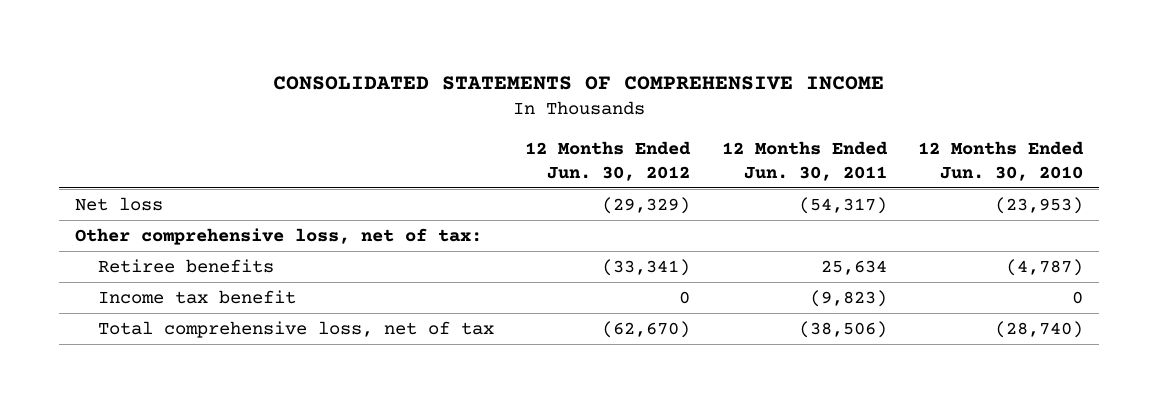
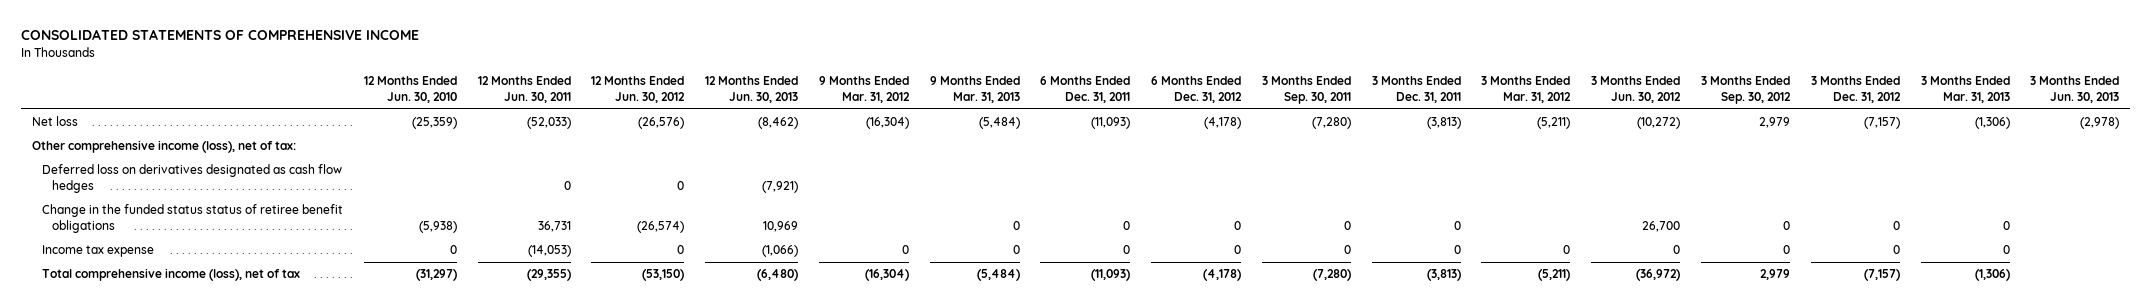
- | 12 Months Ended Jun. 30, 2012 | 12 Months Ended Jun. 30, 2011 | 12 Months Ended Jun. 30, 2010
+ | 12 Months Ended Jun. 30, 2010 | 12 Months Ended Jun. 30, 2011 | 12 Months Ended Jun. 30, 2012 | 12 Months Ended Jun. 30, 2013 | 9 Months Ended Mar. 31, 2012 | 9 Months Ended Mar. 31, 2013 | 6 Months Ended Dec. 31, 2011 | 6 Months Ended Dec. 31, 2012 | 3 Months Ended Sep. 30, 2011 | 3 Months Ended Dec. 31, 2011 | 3 Months Ended Mar. 31, 2012 | 3 Months Ended Jun. 30, 2012 | 3 Months Ended Sep. 30, 2012 | 3 Months Ended Dec. 31, 2012 | 3 Months Ended Mar. 31, 2013 | 3 Months Ended Jun. 30, 2013
- Net loss | (29,329) | (54,317) | (23,953)
- Other comprehensive loss, net of tax:
- Retiree benefits | (33,341) | 25,634 | (4,787)
- Income tax benefit | 0 | (9,823) | 0
- Total comprehensive loss, net of tax | (62,670) | (38,506) | (28,740)
+ Net loss | (25,359) | (52,033) | (26,576) | (8,462) | (16,304) | (5,484) | (11,093) | (4,178) | (7,280) | (3,813) | (5,211) | (10,272) | 2,979 | (7,157) | (1,306) | (2,978)
+ Other comprehensive income (loss), net of tax:
+ Deferred loss on derivatives designated as cash flow hedges | | 0 | 0 | (7,921) | | | | | | | | | | | |
+ Change in the funded status status of retiree benefit obligations | (5,938) | 36,731 | (26,574) | 10,969 | | 0 | 0 | 0 | 0 | 0 | | 26,700 | 0 | 0 | 0 |
+ Income tax expense | 0 | (14,053) | 0 | (1,066) | 0 | 0 | 0 | 0 | 0 | 0 | 0 | 0 | 0 | 0 | 0 |
+ Total comprehensive income (loss), net of tax | (31,297) | (29,355) | (53,150) | (6,480) | (16,304) | (5,484) | (11,093) | (4,178) | (7,280) | (3,813) | (5,211) | (36,972) | 2,979 | (7,157) | (1,306) |

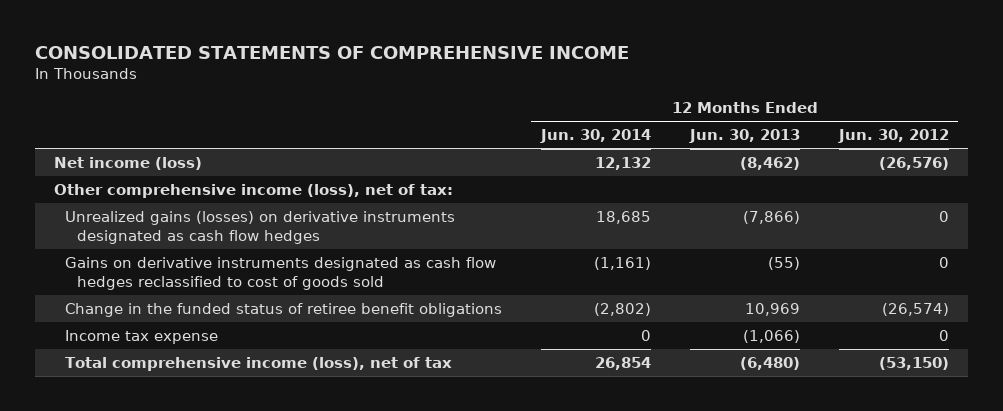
- | 12 Months Ended Jun. 30, 2010 | 12 Months Ended Jun. 30, 2011 | 12 Months Ended Jun. 30, 2012 | 12 Months Ended Jun. 30, 2013 | 9 Months Ended Mar. 31, 2012 | 9 Months Ended Mar. 31, 2013 | 6 Months Ended Dec. 31, 2011 | 6 Months Ended Dec. 31, 2012 | 3 Months Ended Sep. 30, 2011 | 3 Months Ended Dec. 31, 2011 | 3 Months Ended Mar. 31, 2012 | 3 Months Ended Jun. 30, 2012 | 3 Months Ended Sep. 30, 2012 | 3 Months Ended Dec. 31, 2012 | 3 Months Ended Mar. 31, 2013 | 3 Months Ended Jun. 30, 2013
+ | 12 Months Ended Jun. 30, 2014 | 12 Months Ended Jun. 30, 2013 | 12 Months Ended Jun. 30, 2012
- Net loss | (25,359) | (52,033) | (26,576) | (8,462) | (16,304) | (5,484) | (11,093) | (4,178) | (7,280) | (3,813) | (5,211) | (10,272) | 2,979 | (7,157) | (1,306) | (2,978)
+ Net income (loss) | 12,132 | (8,462) | (26,576)
- Deferred loss on derivatives designated as cash flow hedges | | 0 | 0 | (7,921) | | | | | | | | | | | |
- Change in the funded status status of retiree benefit obligations | (5,938) | 36,731 | (26,574) | 10,969 | | 0 | 0 | 0 | 0 | 0 | | 26,700 | 0 | 0 | 0 |
+ Unrealized gains (losses) on derivative instruments designated as cash flow hedges | 18,685 | (7,866) | 0
+ Gains on derivative instruments designated as cash flow hedges reclassified to cost of goods sold | (1,161) | (55) | 0
+ Change in the funded status of retiree benefit obligations | (2,802) | 10,969 | (26,574)

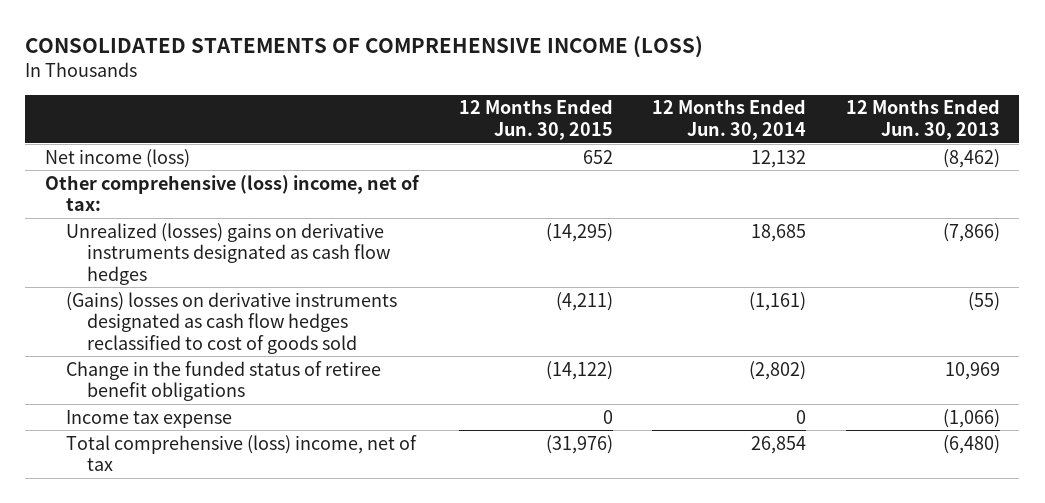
- CONSOLIDATED STATEMENTS OF COMPREHENSIVE INCOME
+ CONSOLIDATED STATEMENTS OF COMPREHENSIVE INCOME (LOSS)
- | 12 Months Ended Jun. 30, 2014 | 12 Months Ended Jun. 30, 2013 | 12 Months Ended Jun. 30, 2012
+ | 12 Months Ended Jun. 30, 2015 | 12 Months Ended Jun. 30, 2014 | 12 Months Ended Jun. 30, 2013
- Other comprehensive income (loss), net of tax:
- Unrealized gains (losses) on derivative instruments designated as cash flow hedges | 18,685 | (7,866) | 0
- Gains on derivative instruments designated as cash flow hedges reclassified to cost of goods sold | (1,161) | (55) | 0
+ Other comprehensive (loss) income, net of tax:
+ Unrealized (losses) gains on derivative instruments designated as cash flow hedges | (14,295) | 18,685 | (7,866)
+ (Gains) losses on derivative instruments designated as cash flow hedges reclassified to cost of goods sold | (4,211) | (1,161) | (55)
- Total comprehensive income (loss), net of tax | 26,854 | (6,480) | (53,150)
+ Total comprehensive (loss) income, net of tax | (31,976) | 26,854 | (6,480)

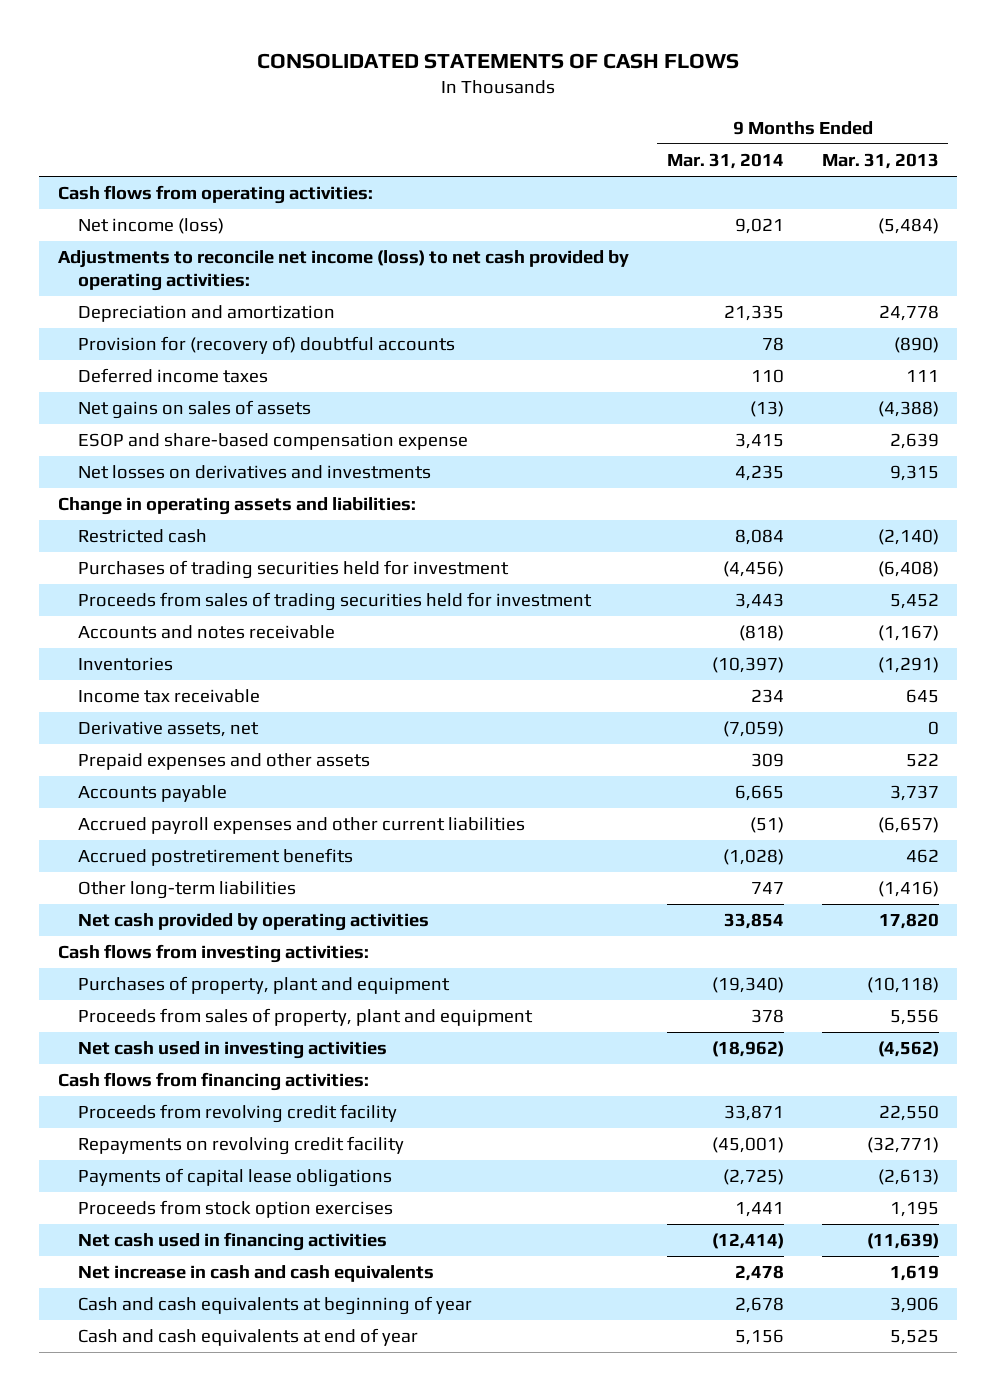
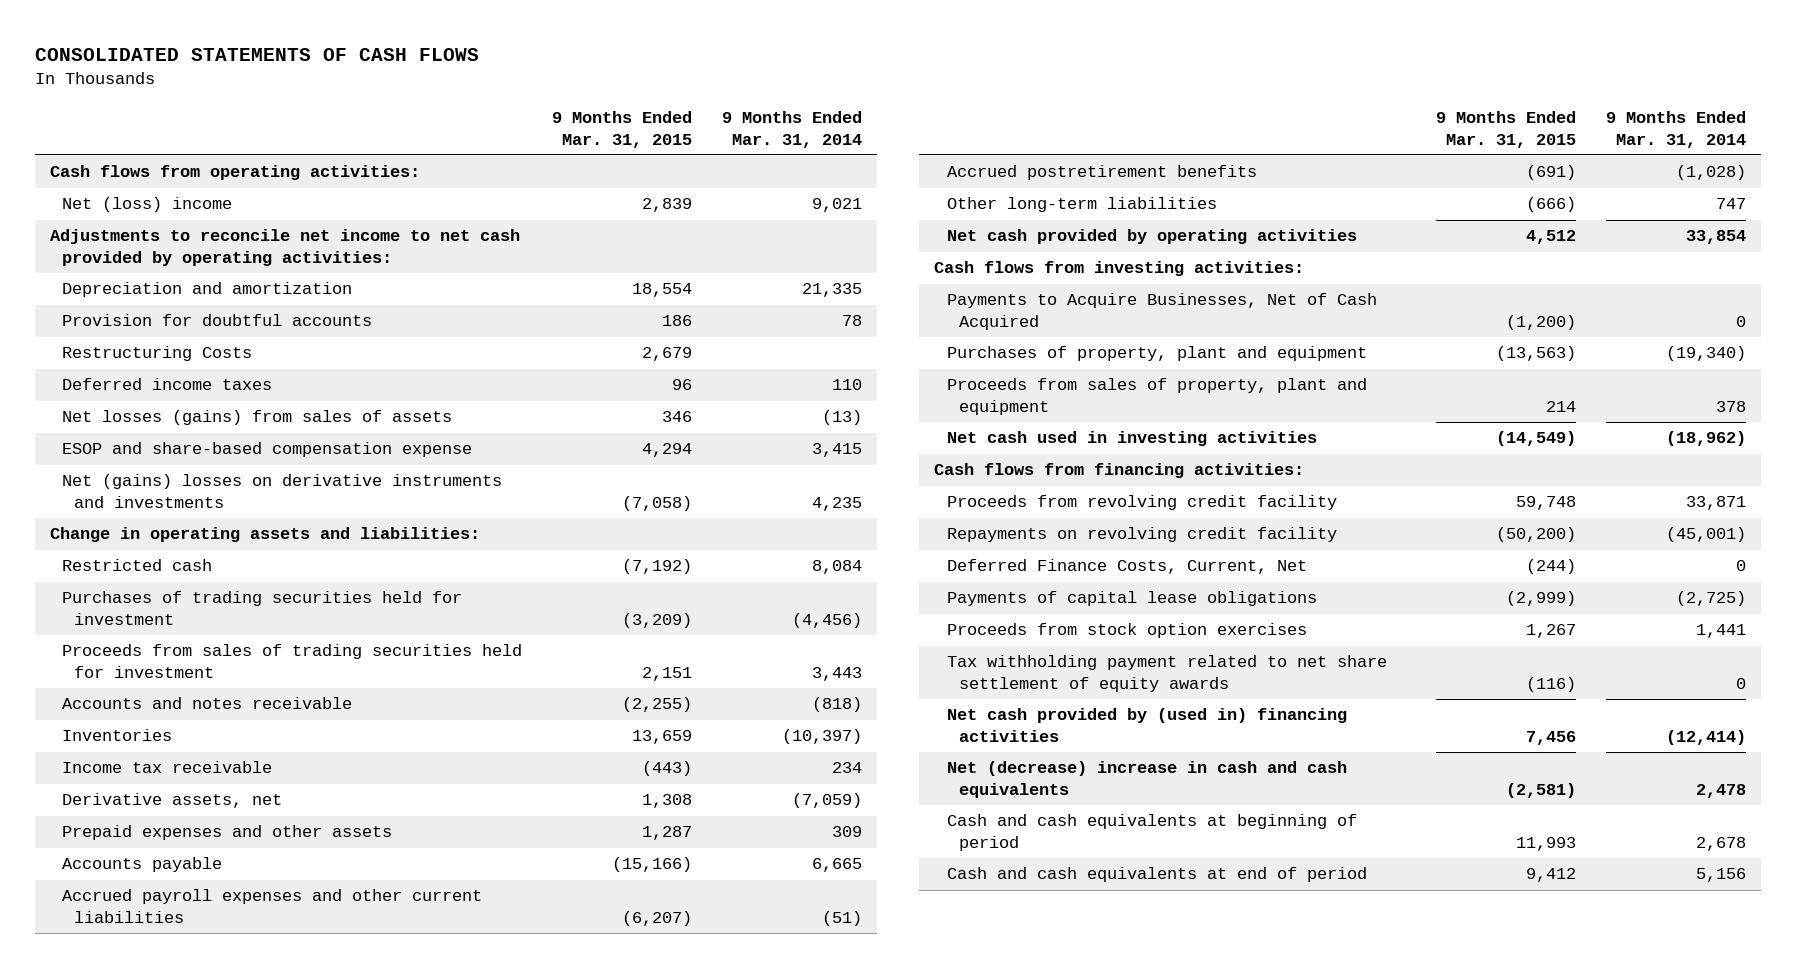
- | 9 Months Ended Mar. 31, 2014 | 9 Months Ended Mar. 31, 2013
+ | 9 Months Ended Mar. 31, 2015 | 9 Months Ended Mar. 31, 2014
- Net income (loss) | 9,021 | (5,484)
- Adjustments to reconcile net income (loss) to net cash provided by operating activities:
+ Net (loss) income | 2,839 | 9,021
+ Adjustments to reconcile net income to net cash provided by operating activities:
- Provision for (recovery of) doubtful accounts | 78 | (890)
+ Provision for doubtful accounts | 186 | 78
+ Restructuring Costs | 2,679 |
- Net gains on sales of assets | (13) | (4,388)
+ Net losses (gains) from sales of assets | 346 | (13)
- Net losses on derivatives and investments | 4,235 | 9,315
+ Net (gains) losses on derivative instruments and investments | (7,058) | 4,235
+ Payments to Acquire Businesses, Net of Cash Acquired | (1,200) | 0
+ Deferred Finance Costs, Current, Net | (244) | 0
- Net cash used in financing activities | (12,414) | (11,639)
- Net increase in cash and cash equivalents | 2,478 | 1,619
- Cash and cash equivalents at beginning of year | 2,678 | 3,906
- Cash and cash equivalents at end of year | 5,156 | 5,525
+ Tax withholding payment related to net share settlement of equity awards | (116) | 0
+ Net cash provided by (used in) financing activities | 7,456 | (12,414)
+ Net (decrease) increase in cash and cash equivalents | (2,581) | 2,478
+ Cash and cash equivalents at beginning of period | 11,993 | 2,678
+ Cash and cash equivalents at end of period | 9,412 | 5,156

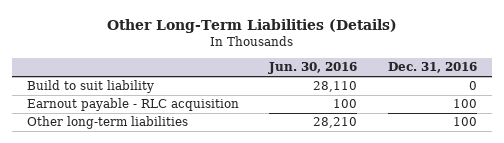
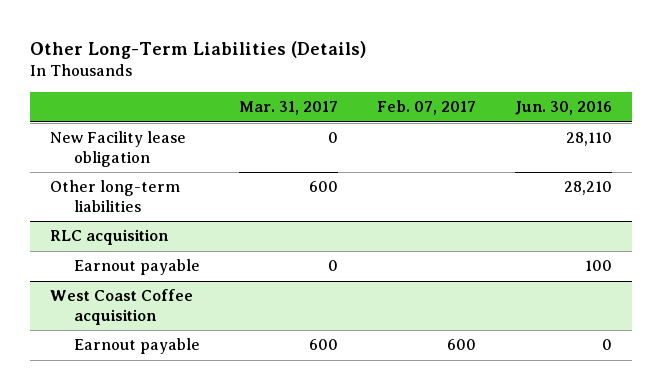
- | Jun. 30, 2016 | Dec. 31, 2016
+ | Mar. 31, 2017 | Feb. 07, 2017 | Jun. 30, 2016
- Build to suit liability | 28,110 | 0
- Earnout payable - RLC acquisition | 100 | 100
+ New Facility lease obligation | 0 | | 28,110
+ RLC acquisition
+ Earnout payable | 0 | | 100
+ West Coast Coffee acquisition
+ Earnout payable | 600 | 600 | 0

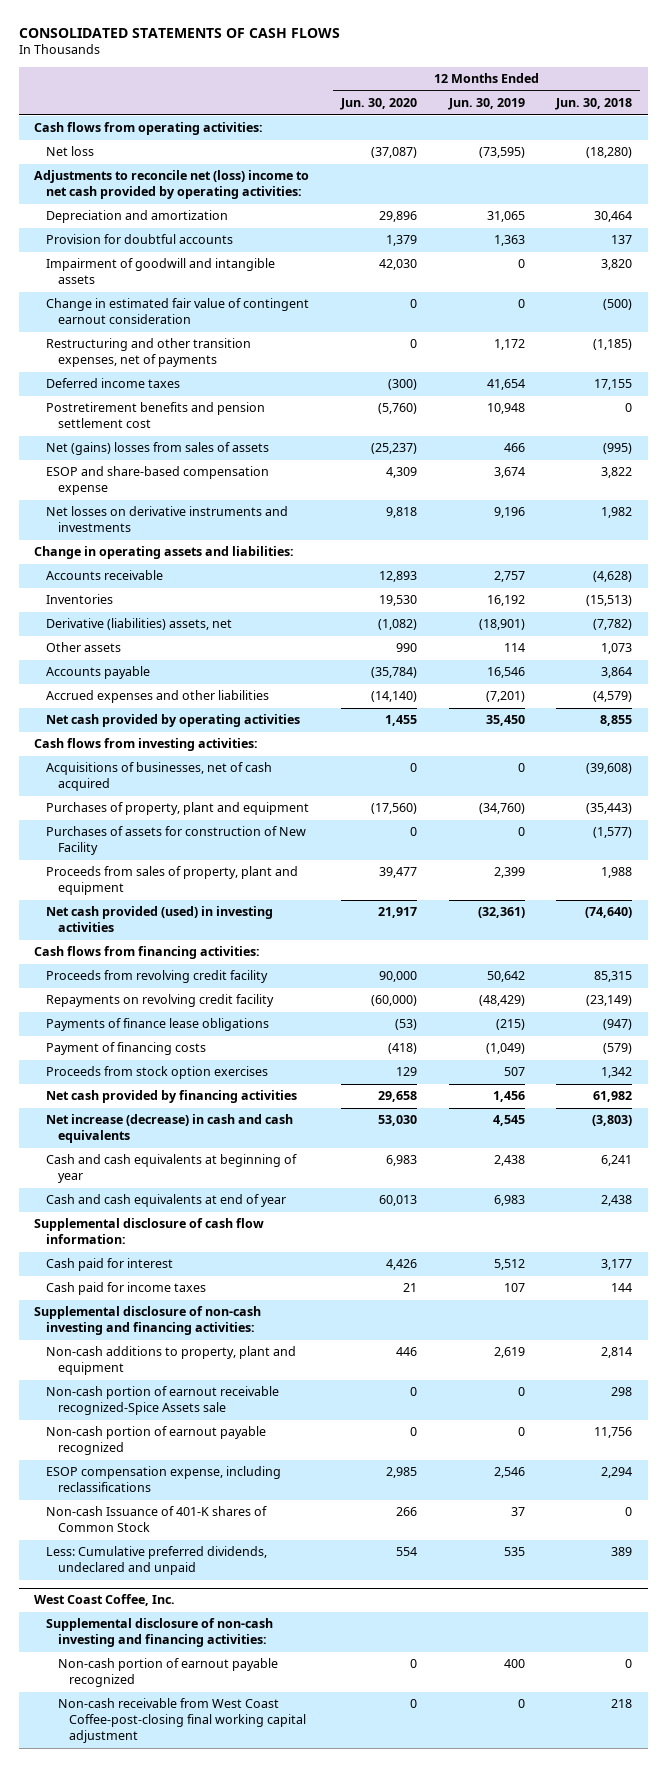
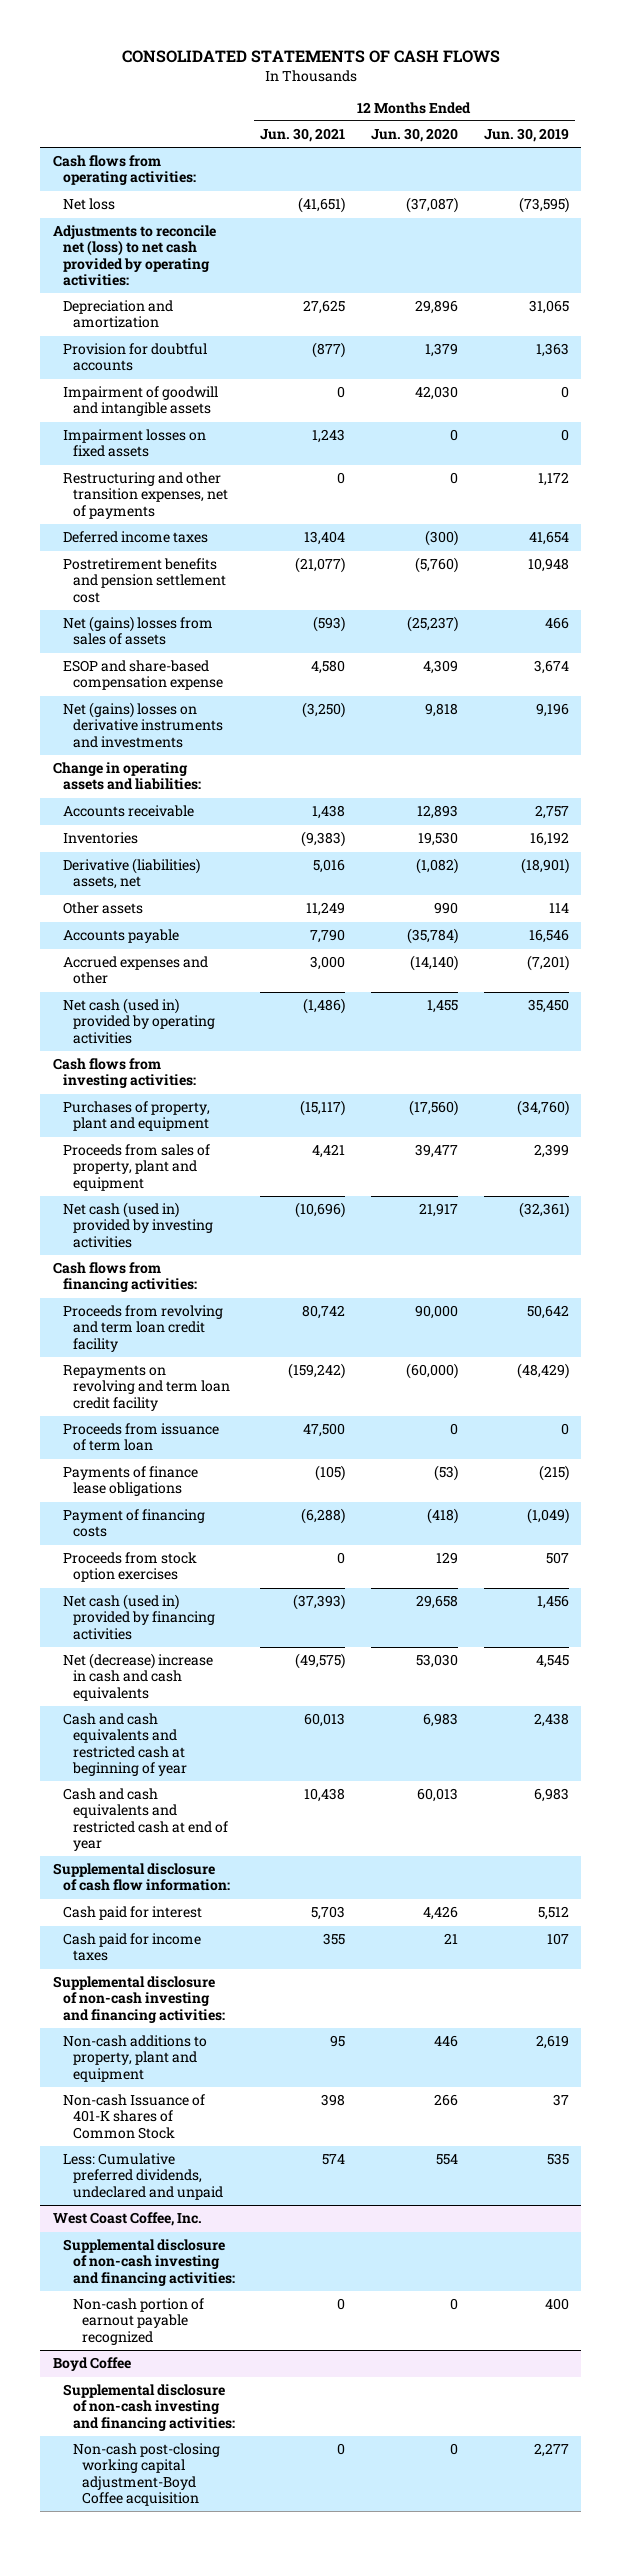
- | 12 Months Ended Jun. 30, 2020 | 12 Months Ended Jun. 30, 2019 | 12 Months Ended Jun. 30, 2018
+ | 12 Months Ended Jun. 30, 2021 | 12 Months Ended Jun. 30, 2020 | 12 Months Ended Jun. 30, 2019
- Adjustments to reconcile net (loss) income to net cash provided by operating activities:
+ Adjustments to reconcile net (loss) to net cash provided by operating activities:
- Change in estimated fair value of contingent earnout consideration | 0 | 0 | (500)
+ Impairment losses on fixed assets | 1,243 | 0 | 0
- Net losses on derivative instruments and investments | 9,818 | 9,196 | 1,982
+ Net (gains) losses on derivative instruments and investments | (3,250) | 9,818 | 9,196
- Accrued expenses and other liabilities | (14,140) | (7,201) | (4,579)
- Net cash provided by operating activities | 1,455 | 35,450 | 8,855
+ Accrued expenses and other | 3,000 | (14,140) | (7,201)
+ Net cash (used in) provided by operating activities | (1,486) | 1,455 | 35,450
- Acquisitions of businesses, net of cash acquired | 0 | 0 | (39,608)
- Purchases of assets for construction of New Facility | 0 | 0 | (1,577)
- Net cash provided (used) in investing activities | 21,917 | (32,361) | (74,640)
+ Net cash (used in) provided by investing activities | (10,696) | 21,917 | (32,361)
- Proceeds from revolving credit facility | 90,000 | 50,642 | 85,315
- Repayments on revolving credit facility | (60,000) | (48,429) | (23,149)
+ Proceeds from revolving and term loan credit facility | 80,742 | 90,000 | 50,642
+ Repayments on revolving and term loan credit facility | (159,242) | (60,000) | (48,429)
+ Proceeds from issuance of term loan | 47,500 | 0 | 0
- Net cash provided by financing activities | 29,658 | 1,456 | 61,982
- Net increase (decrease) in cash and cash equivalents | 53,030 | 4,545 | (3,803)
- Cash and cash equivalents at beginning of year | 6,983 | 2,438 | 6,241
- Cash and cash equivalents at end of year | 60,013 | 6,983 | 2,438
+ Net cash (used in) provided by financing activities | (37,393) | 29,658 | 1,456
+ Net (decrease) increase in cash and cash equivalents | (49,575) | 53,030 | 4,545
+ Cash and cash equivalents and restricted cash at beginning of year | 60,013 | 6,983 | 2,438
+ Cash and cash equivalents and restricted cash at end of year | 10,438 | 60,013 | 6,983
- Non-cash portion of earnout receivable recognized-Spice Assets sale | 0 | 0 | 298
- Non-cash portion of earnout payable recognized | 0 | 0 | 11,756
- ESOP compensation expense, including reclassifications | 2,985 | 2,546 | 2,294
@ West Coast Coffee, Inc.
- Non-cash receivable from West Coast Coffee-post-closing final working capital adjustment | 0 | 0 | 218
+ Boyd Coffee
+ Supplemental disclosure of non-cash investing and financing activities:
+ Non-cash post-closing working capital adjustment-Boyd Coffee acquisition | 0 | 0 | 2,277

